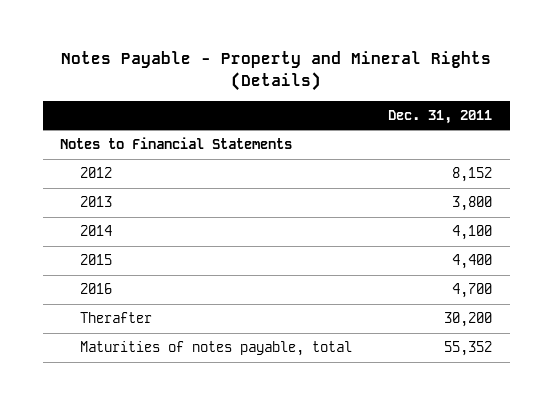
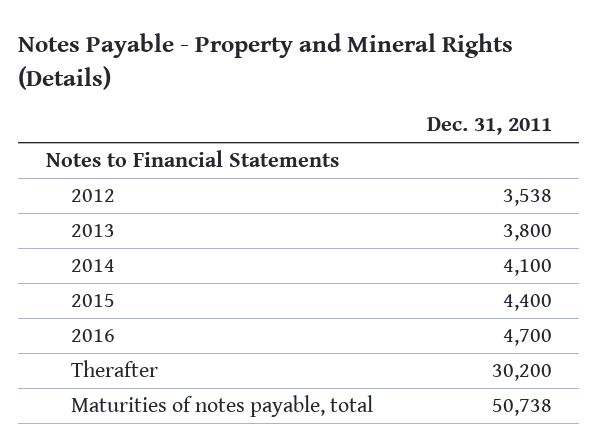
- 2012 | 8,152
+ 2012 | 3,538
- Maturities of notes payable, total | 55,352
+ Maturities of notes payable, total | 50,738

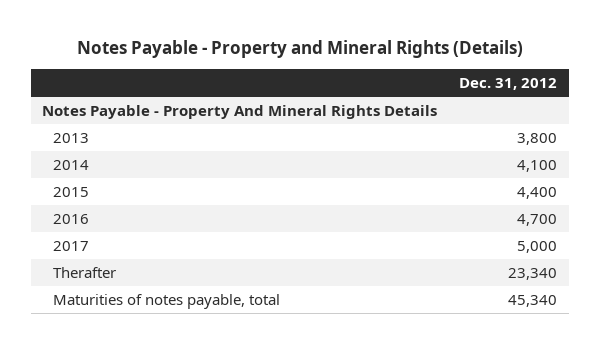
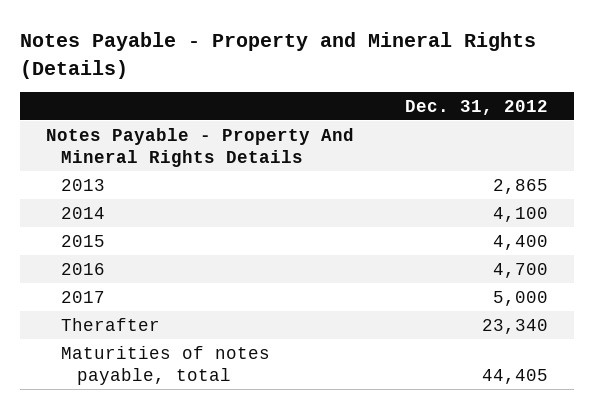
- 2013 | 3,800
+ 2013 | 2,865
- Maturities of notes payable, total | 45,340
+ Maturities of notes payable, total | 44,405

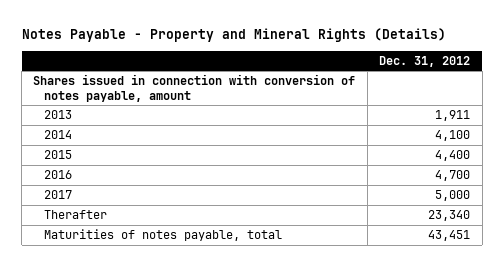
- Notes Payable - Property And Mineral Rights Details
- 2013 | 2,865
+ Shares issued in connection with conversion of notes payable, amount
+ 2013 | 1,911
- Maturities of notes payable, total | 44,405
+ Maturities of notes payable, total | 43,451

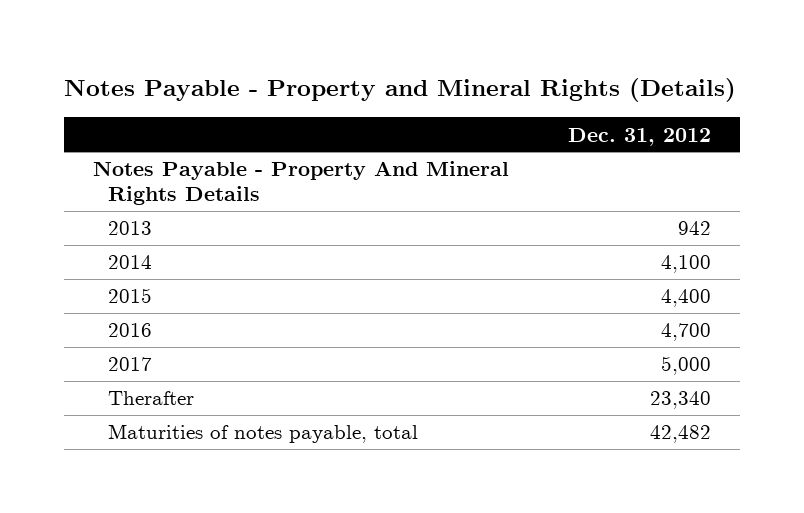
- Shares issued in connection with conversion of notes payable, amount
- 2013 | 1,911
+ Notes Payable - Property And Mineral Rights Details
+ 2013 | 942
- Maturities of notes payable, total | 43,451
+ Maturities of notes payable, total | 42,482

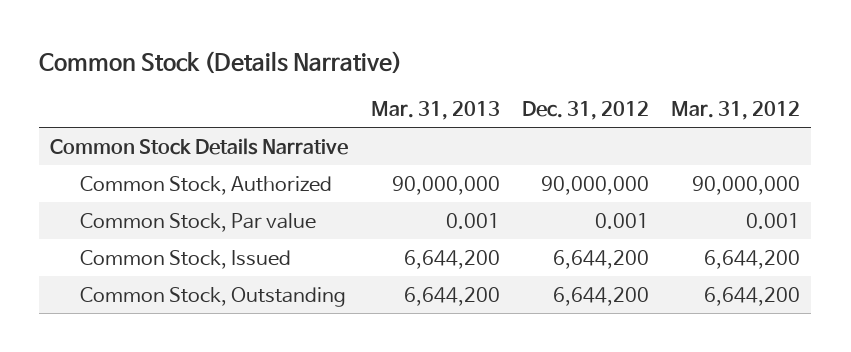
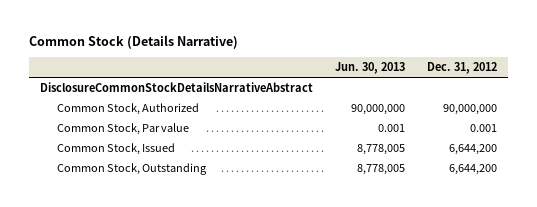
- | Mar. 31, 2013 | Dec. 31, 2012 | Mar. 31, 2012
+ | Jun. 30, 2013 | Dec. 31, 2012
- Common Stock Details Narrative
+ DisclosureCommonStockDetailsNarrativeAbstract

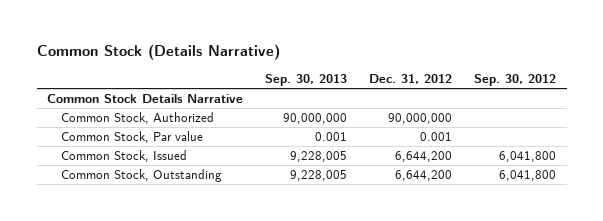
- | Jun. 30, 2013 | Dec. 31, 2012
+ | Sep. 30, 2013 | Dec. 31, 2012 | Sep. 30, 2012
- DisclosureCommonStockDetailsNarrativeAbstract
+ Common Stock Details Narrative

